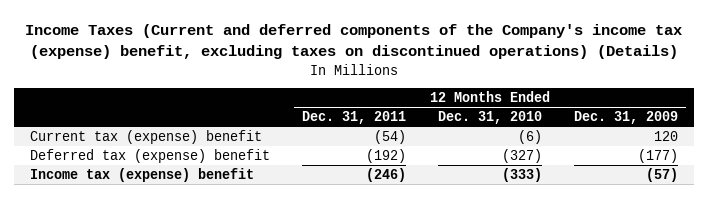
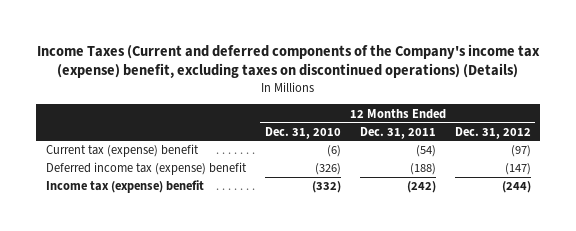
- | 12 Months Ended Dec. 31, 2011 | 12 Months Ended Dec. 31, 2010 | 12 Months Ended Dec. 31, 2009
+ | 12 Months Ended Dec. 31, 2010 | 12 Months Ended Dec. 31, 2011 | 12 Months Ended Dec. 31, 2012
- Deferred tax (expense) benefit | (192) | (327) | (177)
- Income tax (expense) benefit | (246) | (333) | (57)
+ Deferred income tax (expense) benefit | (326) | (188) | (147)
+ Income tax (expense) benefit | (332) | (242) | (244)

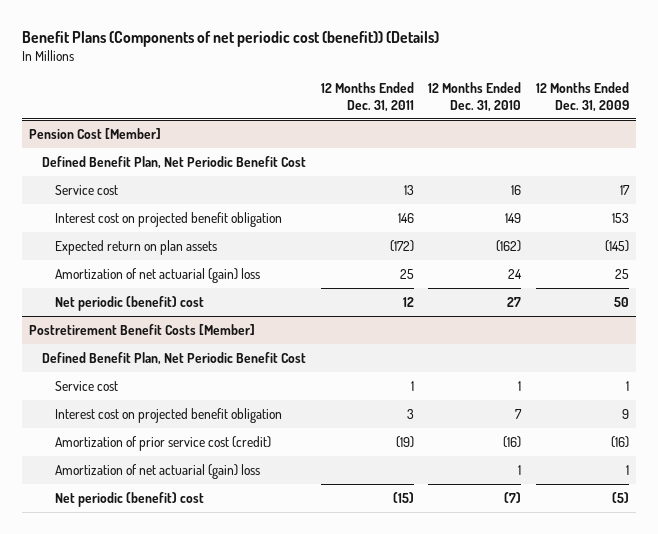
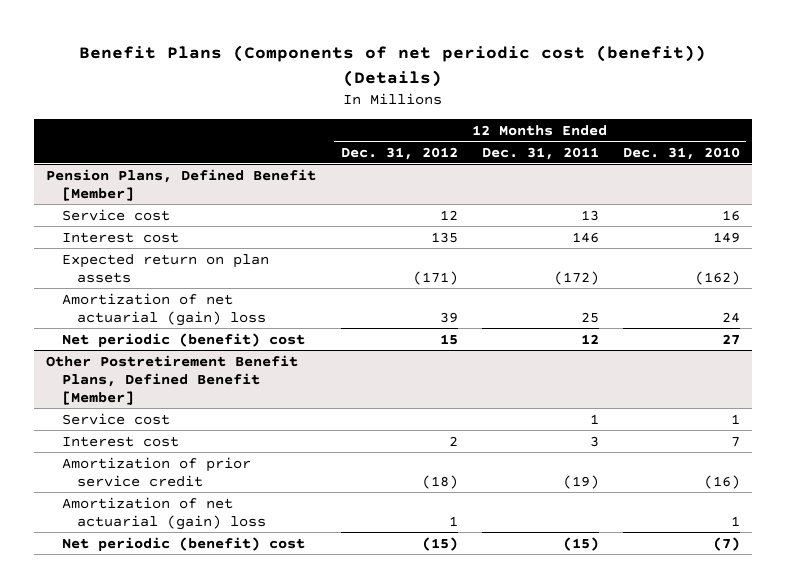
- | 12 Months Ended Dec. 31, 2011 | 12 Months Ended Dec. 31, 2010 | 12 Months Ended Dec. 31, 2009
+ | 12 Months Ended Dec. 31, 2012 | 12 Months Ended Dec. 31, 2011 | 12 Months Ended Dec. 31, 2010
- Pension Cost [Member]
- Defined Benefit Plan, Net Periodic Benefit Cost
+ Pension Plans, Defined Benefit [Member]
- Interest cost on projected benefit obligation | 146 | 149 | 153
+ Interest cost | 135 | 146 | 149
- Postretirement Benefit Costs [Member]
- Defined Benefit Plan, Net Periodic Benefit Cost
+ Other Postretirement Benefit Plans, Defined Benefit [Member]
- Interest cost on projected benefit obligation | 3 | 7 | 9
- Amortization of prior service cost (credit) | (19) | (16) | (16)
+ Interest cost | 2 | 3 | 7
+ Amortization of prior service credit | (18) | (19) | (16)

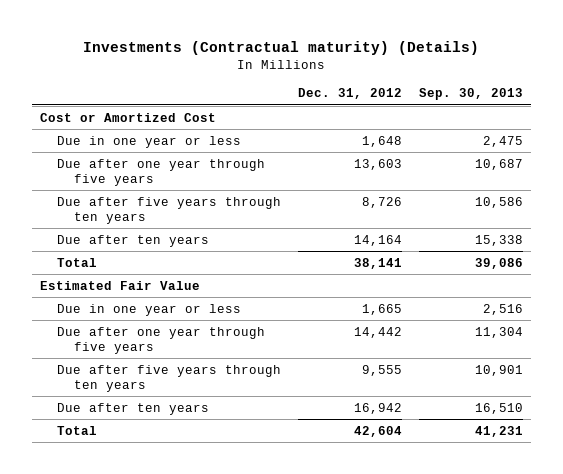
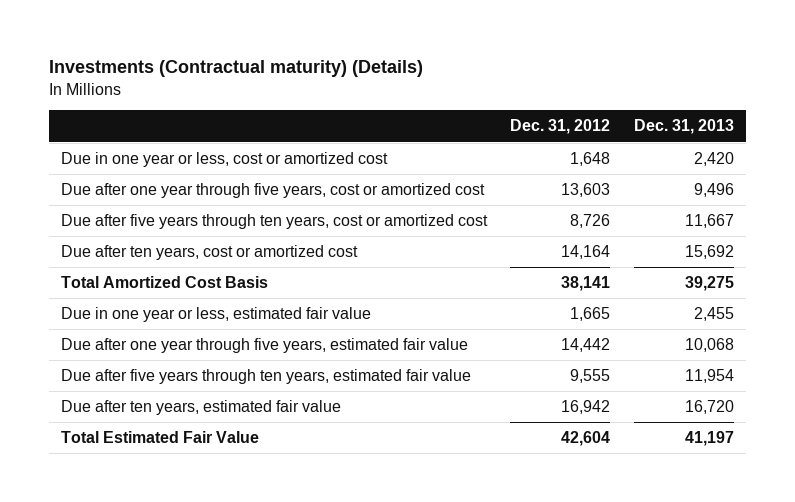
- | Dec. 31, 2012 | Sep. 30, 2013
+ | Dec. 31, 2012 | Dec. 31, 2013
- Cost or Amortized Cost
- Due in one year or less | 1,648 | 2,475
- Due after one year through five years | 13,603 | 10,687
- Due after five years through ten years | 8,726 | 10,586
- Due after ten years | 14,164 | 15,338
- Total | 38,141 | 39,086
- Estimated Fair Value
- Due in one year or less | 1,665 | 2,516
- Due after one year through five years | 14,442 | 11,304
- Due after five years through ten years | 9,555 | 10,901
- Due after ten years | 16,942 | 16,510
- Total | 42,604 | 41,231
+ Due in one year or less, cost or amortized cost | 1,648 | 2,420
+ Due after one year through five years, cost or amortized cost | 13,603 | 9,496
+ Due after five years through ten years, cost or amortized cost | 8,726 | 11,667
+ Due after ten years, cost or amortized cost | 14,164 | 15,692
+ Total Amortized Cost Basis | 38,141 | 39,275
+ Due in one year or less, estimated fair value | 1,665 | 2,455
+ Due after one year through five years, estimated fair value | 14,442 | 10,068
+ Due after five years through ten years, estimated fair value | 9,555 | 11,954
+ Due after ten years, estimated fair value | 16,942 | 16,720
+ Total Estimated Fair Value | 42,604 | 41,197

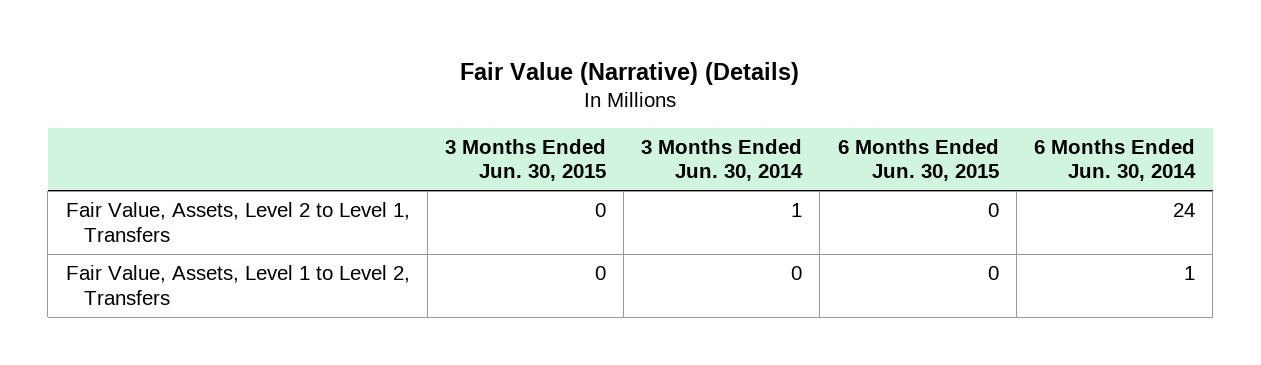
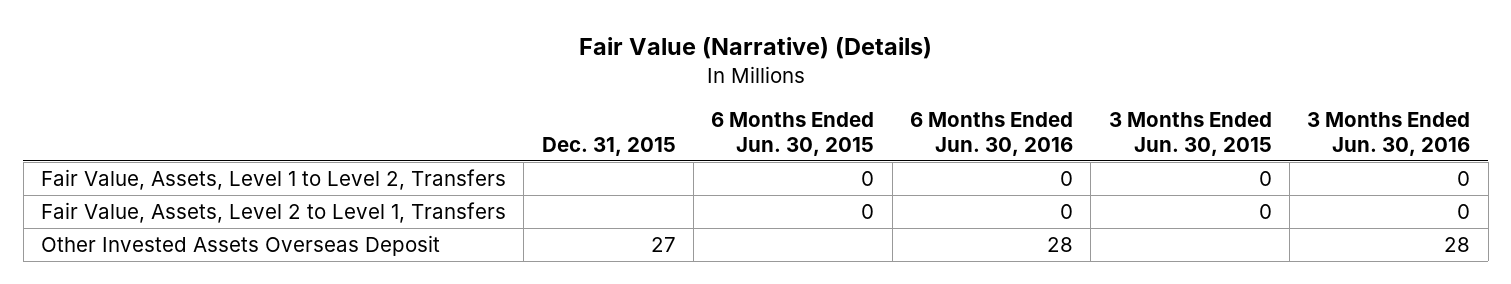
- | 3 Months Ended Jun. 30, 2015 | 3 Months Ended Jun. 30, 2014 | 6 Months Ended Jun. 30, 2015 | 6 Months Ended Jun. 30, 2014
+ | Dec. 31, 2015 | 6 Months Ended Jun. 30, 2015 | 6 Months Ended Jun. 30, 2016 | 3 Months Ended Jun. 30, 2015 | 3 Months Ended Jun. 30, 2016
moved down: Fair Value, Assets, Level 2 to Level 1, Transfers | | 0 | 0 | 0 | 0
+ Other Invested Assets Overseas Deposit | 27 | | 28 | | 28

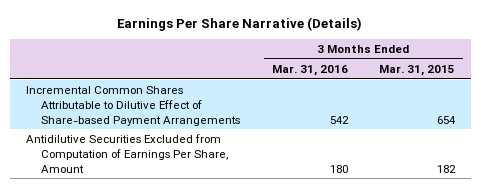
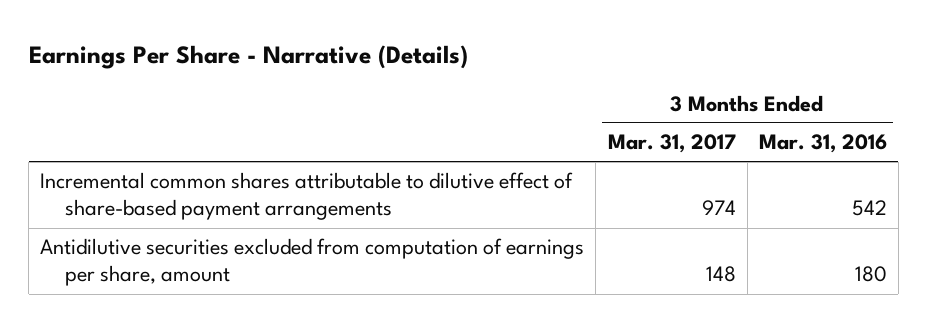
- Earnings Per Share Narrative (Details)
+ Earnings Per Share - Narrative (Details)
- | 3 Months Ended Mar. 31, 2016 | 3 Months Ended Mar. 31, 2015
+ | 3 Months Ended Mar. 31, 2017 | 3 Months Ended Mar. 31, 2016
- Incremental Common Shares Attributable to Dilutive Effect of Share-based Payment Arrangements | 542 | 654
- Antidilutive Securities Excluded from Computation of Earnings Per Share, Amount | 180 | 182
+ Incremental common shares attributable to dilutive effect of share-based payment arrangements | 974 | 542
+ Antidilutive securities excluded from computation of earnings per share, amount | 148 | 180

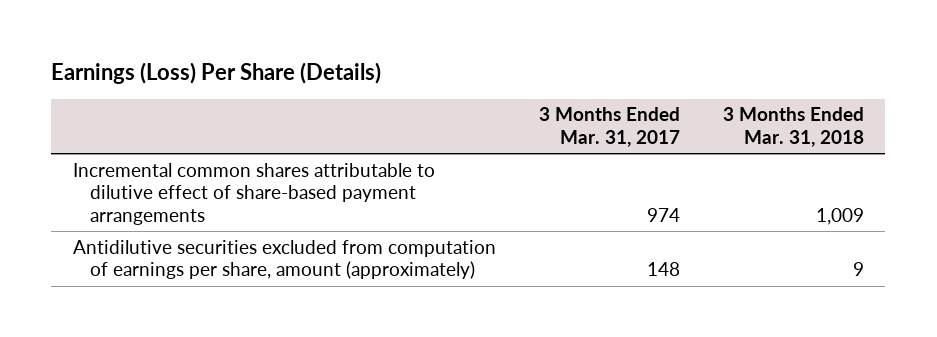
- Earnings Per Share - Narrative (Details)
+ Earnings (Loss) Per Share (Details)
- | 3 Months Ended Mar. 31, 2017 | 3 Months Ended Mar. 31, 2016
+ | 3 Months Ended Mar. 31, 2017 | 3 Months Ended Mar. 31, 2018
- Antidilutive securities excluded from computation of earnings per share, amount | 148 | 180
+ Antidilutive securities excluded from computation of earnings per share, amount (approximately) | 148 | 9

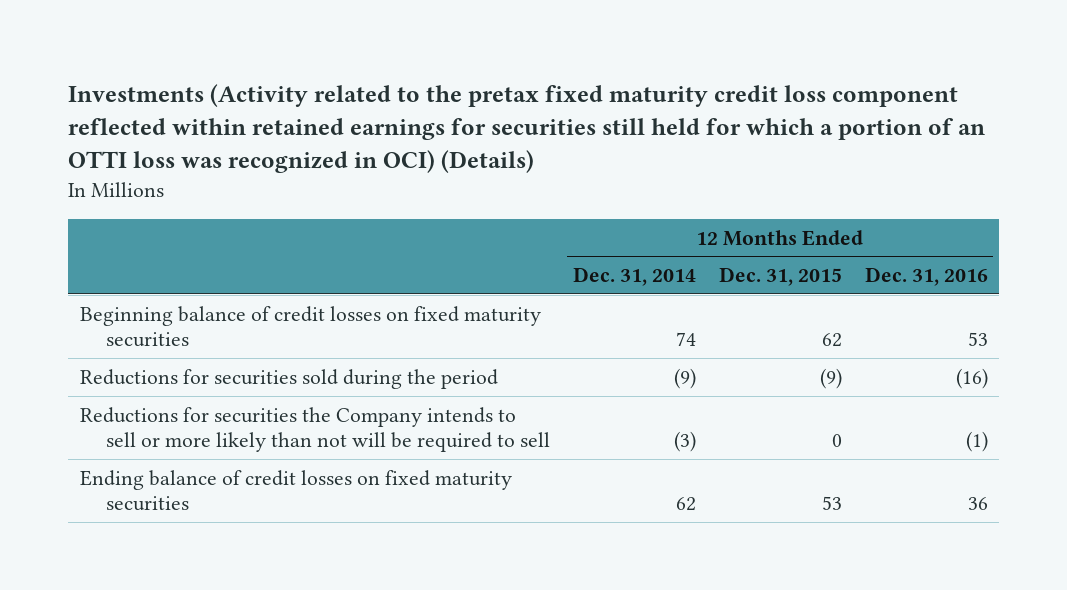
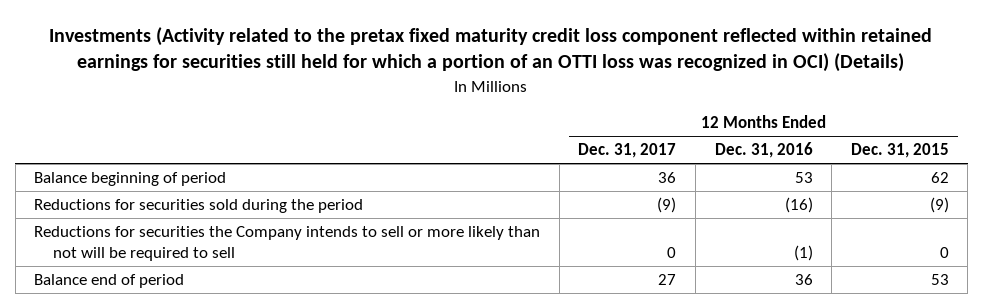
- | 12 Months Ended Dec. 31, 2014 | 12 Months Ended Dec. 31, 2015 | 12 Months Ended Dec. 31, 2016
+ | 12 Months Ended Dec. 31, 2017 | 12 Months Ended Dec. 31, 2016 | 12 Months Ended Dec. 31, 2015
- Beginning balance of credit losses on fixed maturity securities | 74 | 62 | 53
+ Balance beginning of period | 36 | 53 | 62
- Ending balance of credit losses on fixed maturity securities | 62 | 53 | 36
+ Balance end of period | 27 | 36 | 53

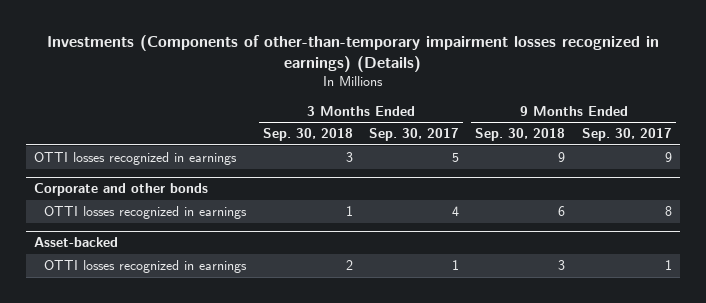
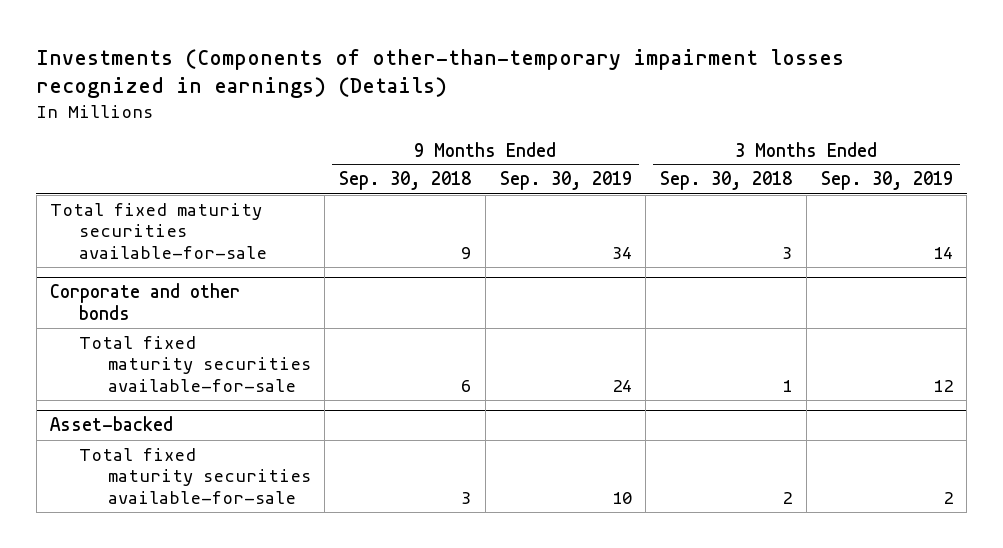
- | 3 Months Ended Sep. 30, 2018 | 3 Months Ended Sep. 30, 2017 | 9 Months Ended Sep. 30, 2018 | 9 Months Ended Sep. 30, 2017
+ | 9 Months Ended Sep. 30, 2018 | 9 Months Ended Sep. 30, 2019 | 3 Months Ended Sep. 30, 2018 | 3 Months Ended Sep. 30, 2019
- OTTI losses recognized in earnings | 3 | 5 | 9 | 9
+ Total fixed maturity securities available-for-sale | 9 | 34 | 3 | 14
@ Corporate and other bonds
- OTTI losses recognized in earnings | 1 | 4 | 6 | 8
+ Total fixed maturity securities available-for-sale | 6 | 24 | 1 | 12
@ Asset-backed
- OTTI losses recognized in earnings | 2 | 1 | 3 | 1
+ Total fixed maturity securities available-for-sale | 3 | 10 | 2 | 2

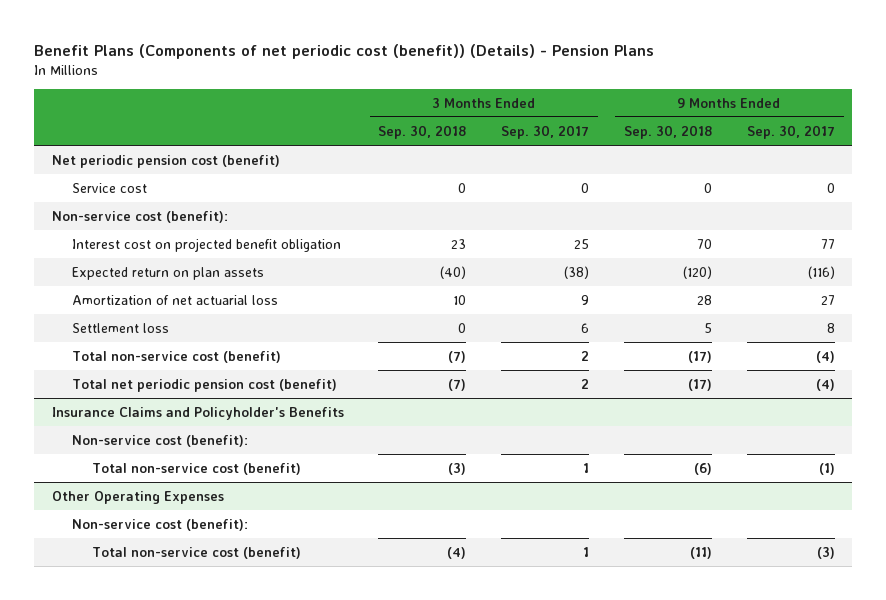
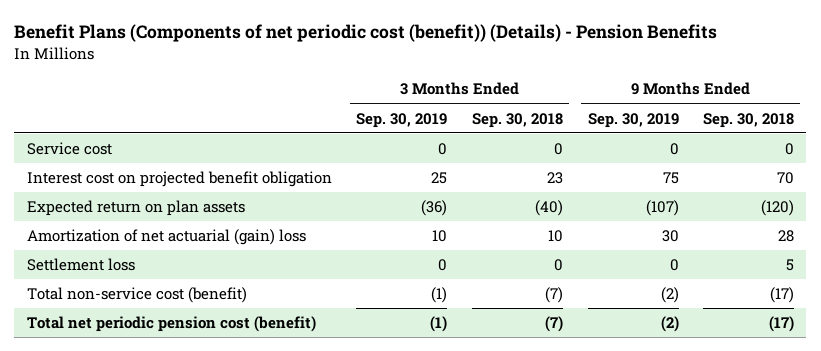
- Benefit Plans (Components of net periodic cost (benefit)) (Details) - Pension Plans
+ Benefit Plans (Components of net periodic cost (benefit)) (Details) - Pension Benefits
- | 3 Months Ended Sep. 30, 2018 | 3 Months Ended Sep. 30, 2017 | 9 Months Ended Sep. 30, 2018 | 9 Months Ended Sep. 30, 2017
+ | 3 Months Ended Sep. 30, 2019 | 3 Months Ended Sep. 30, 2018 | 9 Months Ended Sep. 30, 2019 | 9 Months Ended Sep. 30, 2018
- Net periodic pension cost (benefit)
- Non-service cost (benefit):
- Amortization of net actuarial loss | 10 | 9 | 28 | 27
+ Amortization of net actuarial (gain) loss | 10 | 10 | 30 | 28
- Insurance Claims and Policyholder's Benefits
- Non-service cost (benefit):
- Total non-service cost (benefit) | (3) | 1 | (6) | (1)
- Other Operating Expenses
- Non-service cost (benefit):
- Total non-service cost (benefit) | (4) | 1 | (11) | (3)

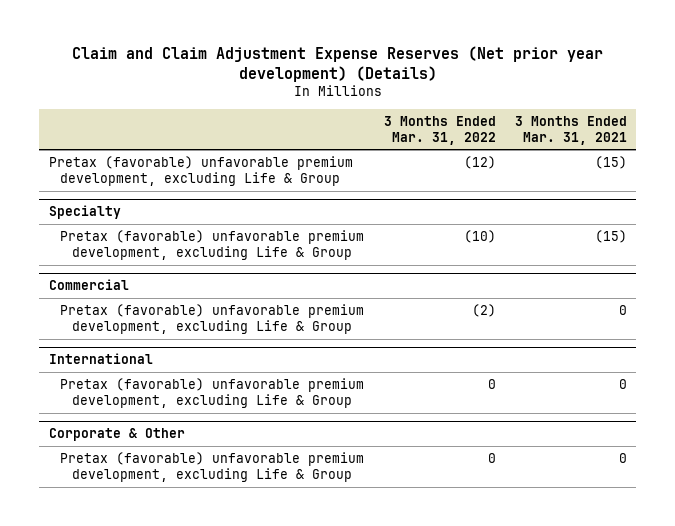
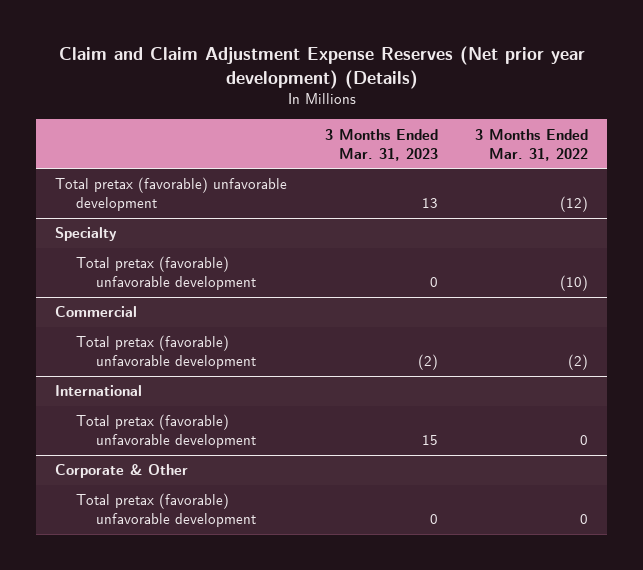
- | 3 Months Ended Mar. 31, 2022 | 3 Months Ended Mar. 31, 2021
+ | 3 Months Ended Mar. 31, 2023 | 3 Months Ended Mar. 31, 2022
- Pretax (favorable) unfavorable premium development, excluding Life & Group | (12) | (15)
+ Total pretax (favorable) unfavorable development | 13 | (12)
@ Specialty
- Pretax (favorable) unfavorable premium development, excluding Life & Group | (10) | (15)
+ Total pretax (favorable) unfavorable development | 0 | (10)
@ Commercial
- Pretax (favorable) unfavorable premium development, excluding Life & Group | (2) | 0
+ Total pretax (favorable) unfavorable development | (2) | (2)
@ International
- Pretax (favorable) unfavorable premium development, excluding Life & Group | 0 | 0
+ Total pretax (favorable) unfavorable development | 15 | 0
@ Corporate & Other
- Pretax (favorable) unfavorable premium development, excluding Life & Group | 0 | 0
+ Total pretax (favorable) unfavorable development | 0 | 0

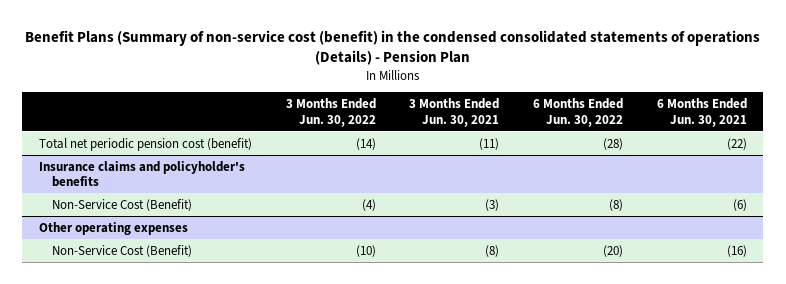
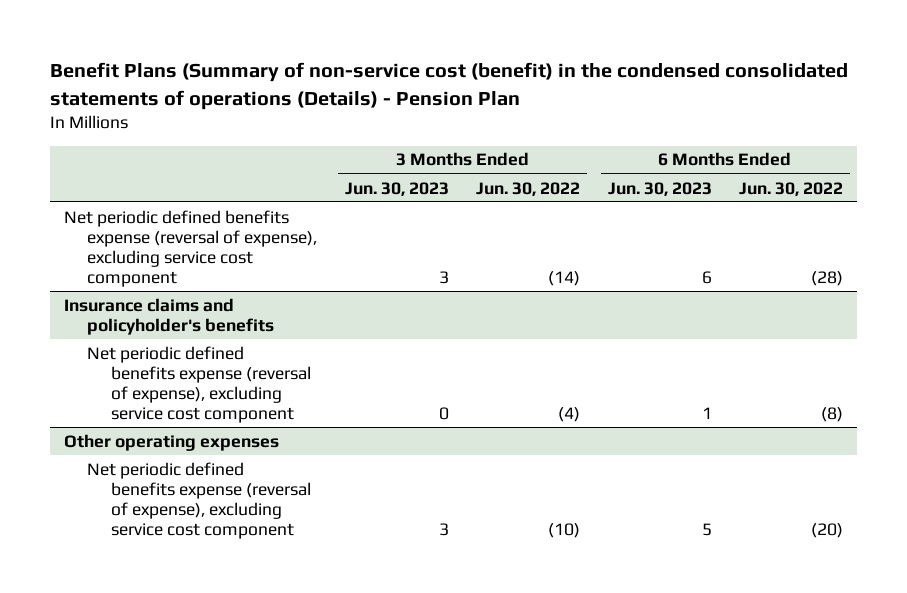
- | 3 Months Ended Jun. 30, 2022 | 3 Months Ended Jun. 30, 2021 | 6 Months Ended Jun. 30, 2022 | 6 Months Ended Jun. 30, 2021
+ | 3 Months Ended Jun. 30, 2023 | 3 Months Ended Jun. 30, 2022 | 6 Months Ended Jun. 30, 2023 | 6 Months Ended Jun. 30, 2022
- Total net periodic pension cost (benefit) | (14) | (11) | (28) | (22)
+ Net periodic defined benefits expense (reversal of expense), excluding service cost component | 3 | (14) | 6 | (28)
@ Insurance claims and policyholder's benefits
- Non-Service Cost (Benefit) | (4) | (3) | (8) | (6)
+ Net periodic defined benefits expense (reversal of expense), excluding service cost component | 0 | (4) | 1 | (8)
@ Other operating expenses
- Non-Service Cost (Benefit) | (10) | (8) | (20) | (16)
+ Net periodic defined benefits expense (reversal of expense), excluding service cost component | 3 | (10) | 5 | (20)

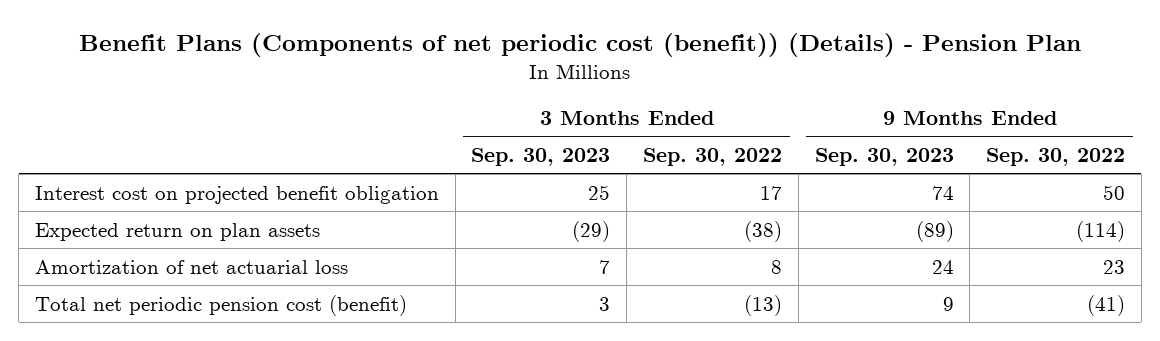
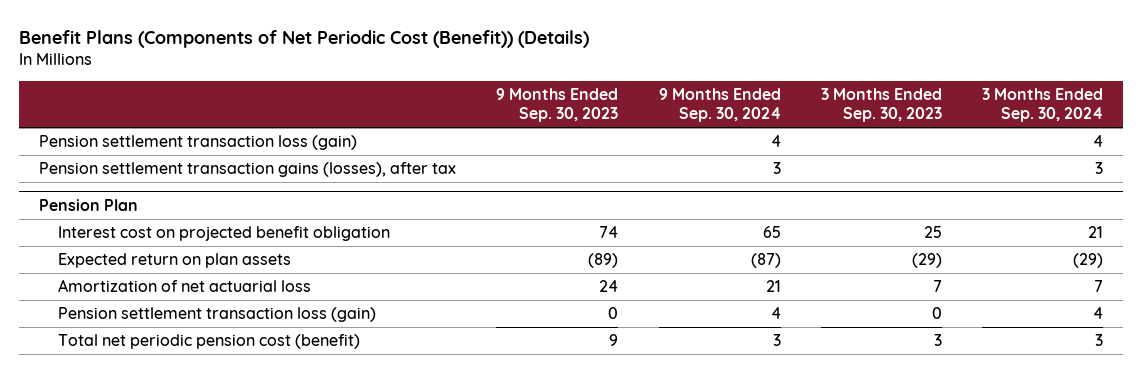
- Benefit Plans (Components of net periodic cost (benefit)) (Details) - Pension Plan
+ Benefit Plans (Components of Net Periodic Cost (Benefit)) (Details)
- | 3 Months Ended Sep. 30, 2023 | 3 Months Ended Sep. 30, 2022 | 9 Months Ended Sep. 30, 2023 | 9 Months Ended Sep. 30, 2022
+ | 9 Months Ended Sep. 30, 2023 | 9 Months Ended Sep. 30, 2024 | 3 Months Ended Sep. 30, 2023 | 3 Months Ended Sep. 30, 2024
+ Pension settlement transaction loss (gain) | | 4 | | 4
+ Pension settlement transaction gains (losses), after tax | | 3 | | 3
+ Pension Plan
+ Pension settlement transaction loss (gain) | 0 | 4 | 0 | 4

